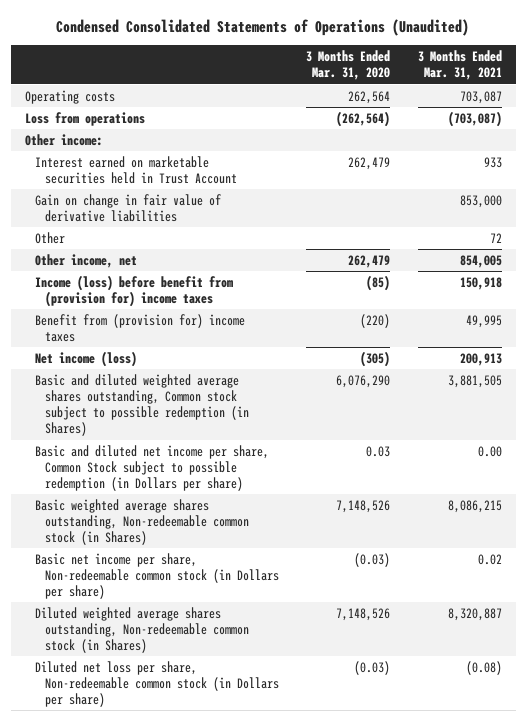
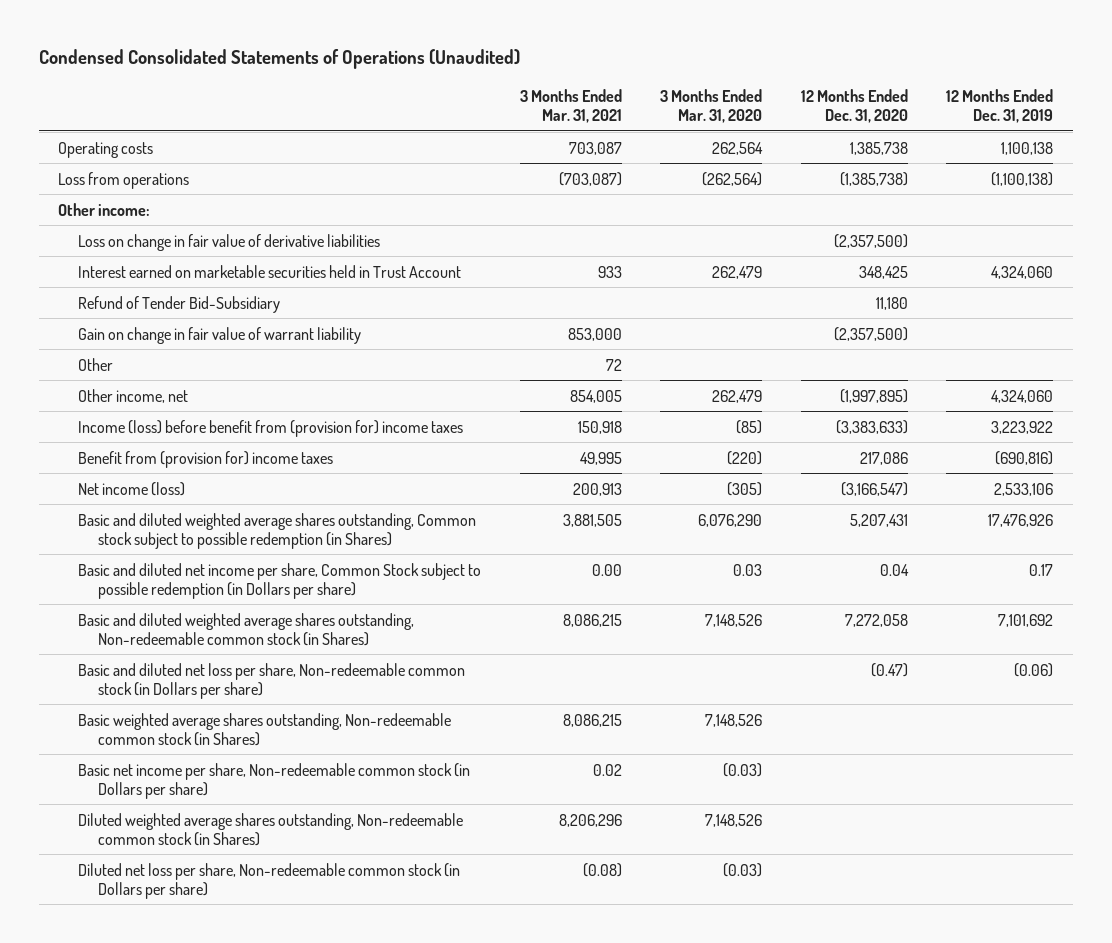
- | 3 Months Ended Mar. 31, 2020 | 3 Months Ended Mar. 31, 2021
+ | 3 Months Ended Mar. 31, 2021 | 3 Months Ended Mar. 31, 2020 | 12 Months Ended Dec. 31, 2020 | 12 Months Ended Dec. 31, 2019
+ Loss on change in fair value of derivative liabilities | | | (2,357,500) |
- Gain on change in fair value of derivative liabilities | | 853,000
+ Refund of Tender Bid-Subsidiary | | | 11,180 |
+ Gain on change in fair value of warrant liability | 853,000 | | (2,357,500) |
+ Basic and diluted weighted average shares outstanding, Non-redeemable common stock (in Shares) | 8,086,215 | 7,148,526 | 7,272,058 | 7,101,692
+ Basic and diluted net loss per share, Non-redeemable common stock (in Dollars per share) | | | (0.47) | (0.06)
- Diluted weighted average shares outstanding, Non-redeemable common stock (in Shares) | 7,148,526 | 8,320,887
+ Diluted weighted average shares outstanding, Non-redeemable common stock (in Shares) | 8,206,296 | 7,148,526 | |

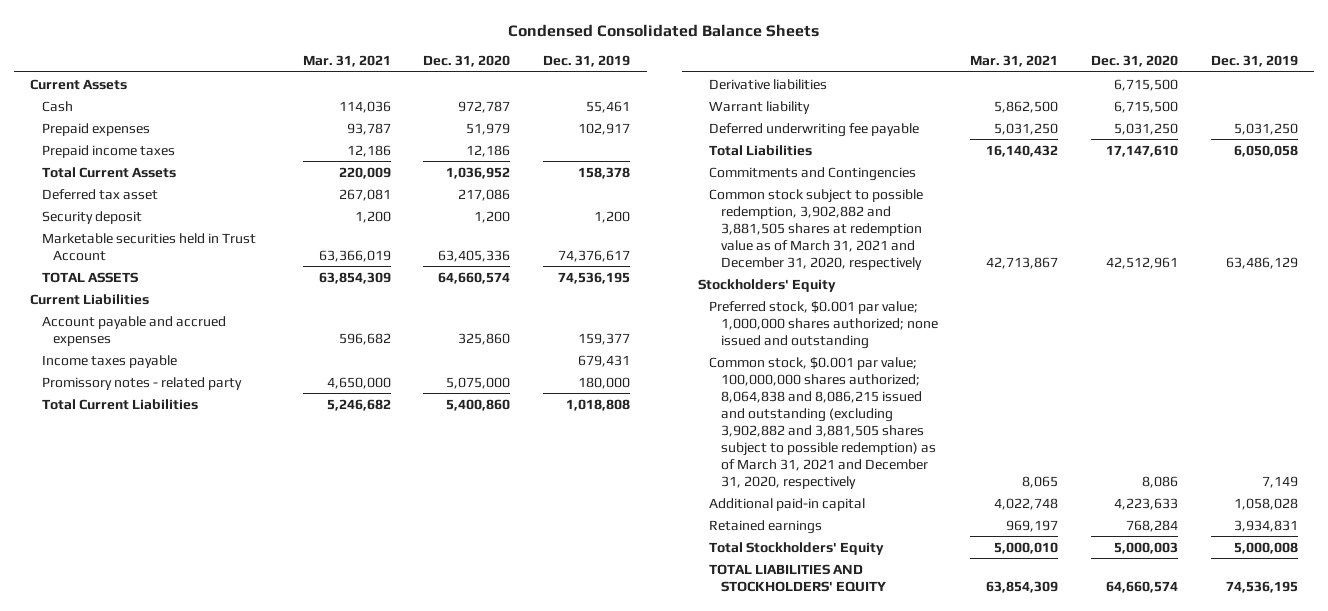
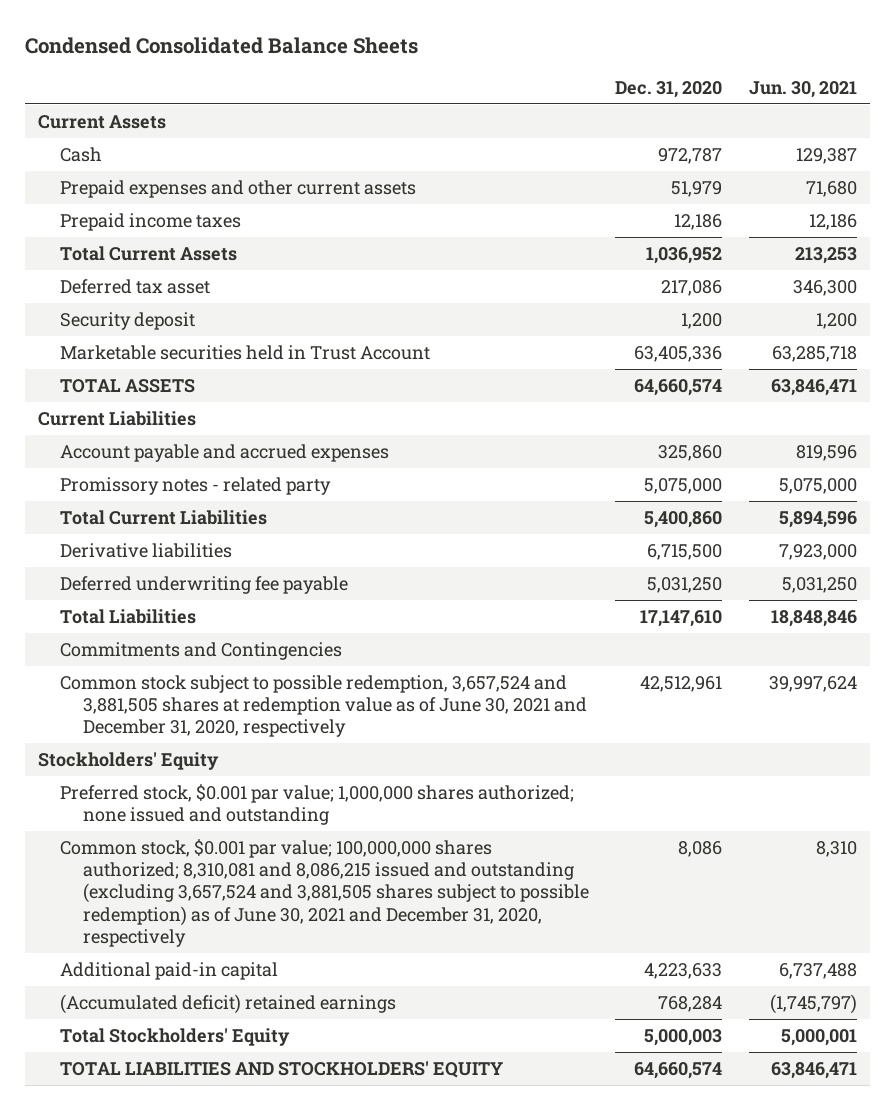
- | Mar. 31, 2021 | Dec. 31, 2020 | Dec. 31, 2019
+ | Dec. 31, 2020 | Jun. 30, 2021
- Prepaid expenses | 93,787 | 51,979 | 102,917
+ Prepaid expenses and other current assets | 51,979 | 71,680
- Income taxes payable | | | 679,431
- Warrant liability | 5,862,500 | 6,715,500 |
- Common stock subject to possible redemption, 3,902,882 and 3,881,505 shares at redemption value as of March 31, 2021 and December 31, 2020, respectively | 42,713,867 | 42,512,961 | 63,486,129
+ Common stock subject to possible redemption, 3,657,524 and 3,881,505 shares at redemption value as of June 30, 2021 and December 31, 2020, respectively | 42,512,961 | 39,997,624
- Common stock, $0.001 par value; 100,000,000 shares authorized; 8,064,838 and 8,086,215 issued and outstanding (excluding 3,902,882 and 3,881,505 shares subject to possible redemption) as of March 31, 2021 and December 31, 2020, respectively | 8,065 | 8,086 | 7,149
+ Common stock, $0.001 par value; 100,000,000 shares authorized; 8,310,081 and 8,086,215 issued and outstanding (excluding 3,657,524 and 3,881,505 shares subject to possible redemption) as of June 30, 2021 and December 31, 2020, respectively | 8,086 | 8,310
- Retained earnings | 969,197 | 768,284 | 3,934,831
+ (Accumulated deficit) retained earnings | 768,284 | (1,745,797)

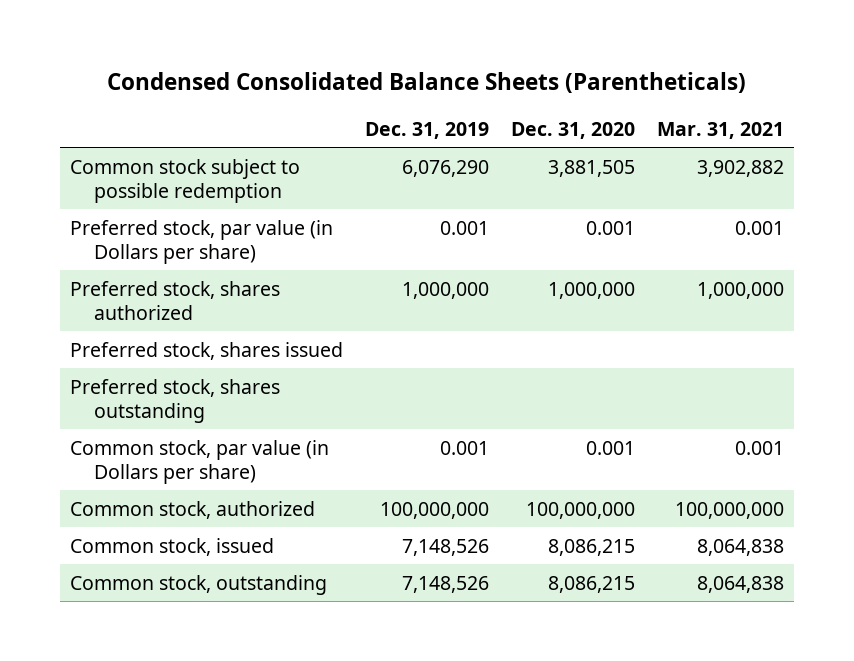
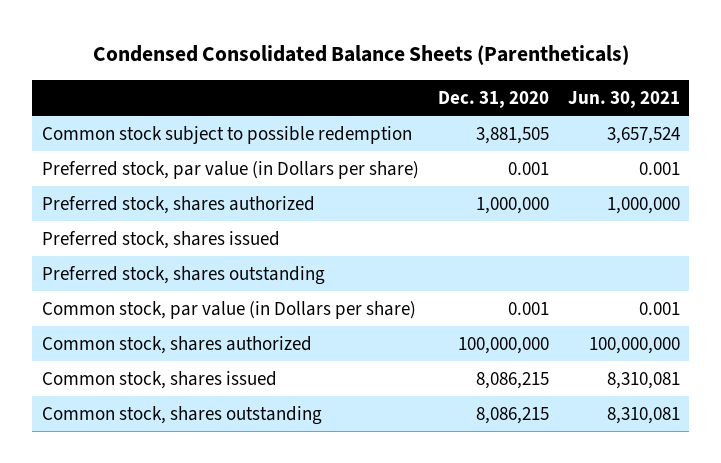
- | Dec. 31, 2019 | Dec. 31, 2020 | Mar. 31, 2021
+ | Dec. 31, 2020 | Jun. 30, 2021
- Common stock, authorized | 100,000,000 | 100,000,000 | 100,000,000
- Common stock, issued | 7,148,526 | 8,086,215 | 8,064,838
- Common stock, outstanding | 7,148,526 | 8,086,215 | 8,064,838
+ Common stock, shares authorized | 100,000,000 | 100,000,000
+ Common stock, shares issued | 8,086,215 | 8,310,081
+ Common stock, shares outstanding | 8,086,215 | 8,310,081

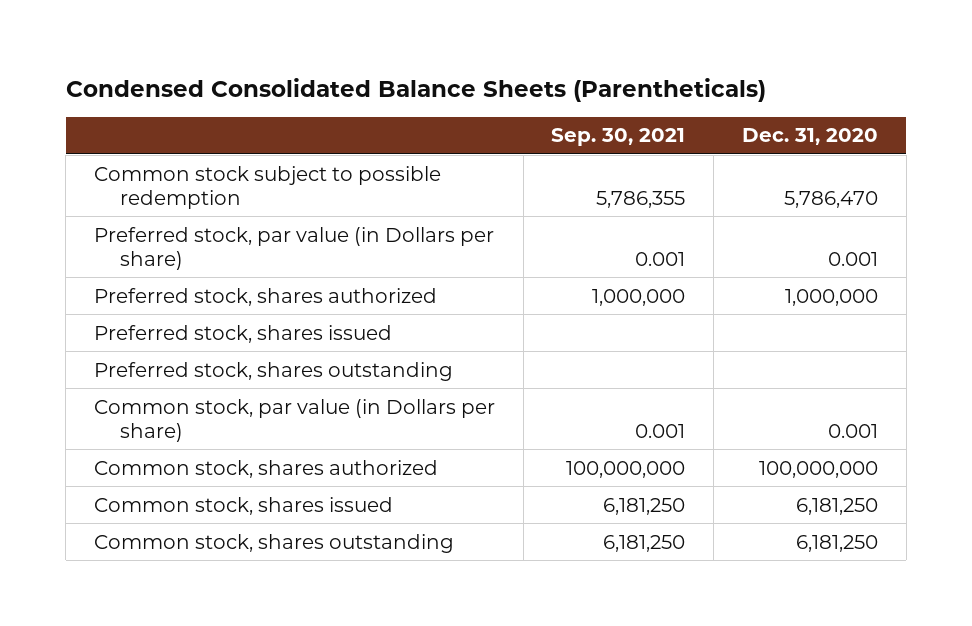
- | Dec. 31, 2020 | Jun. 30, 2021
+ | Sep. 30, 2021 | Dec. 31, 2020
- Common stock subject to possible redemption | 3,881,505 | 3,657,524
+ Common stock subject to possible redemption | 5,786,355 | 5,786,470
- Common stock, shares issued | 8,086,215 | 8,310,081
- Common stock, shares outstanding | 8,086,215 | 8,310,081
+ Common stock, shares issued | 6,181,250 | 6,181,250
+ Common stock, shares outstanding | 6,181,250 | 6,181,250

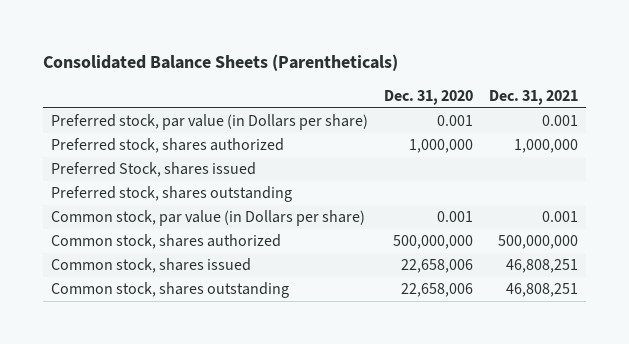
- Condensed Consolidated Balance Sheets (Parentheticals)
+ Consolidated Balance Sheets (Parentheticals)
- | Sep. 30, 2021 | Dec. 31, 2020
+ | Dec. 31, 2020 | Dec. 31, 2021
- Common stock subject to possible redemption | 5,786,355 | 5,786,470
- Preferred stock, shares issued
+ Preferred Stock, shares issued
- Common stock, shares authorized | 100,000,000 | 100,000,000
- Common stock, shares issued | 6,181,250 | 6,181,250
- Common stock, shares outstanding | 6,181,250 | 6,181,250
+ Common stock, shares authorized | 500,000,000 | 500,000,000
+ Common stock, shares issued | 22,658,006 | 46,808,251
+ Common stock, shares outstanding | 22,658,006 | 46,808,251

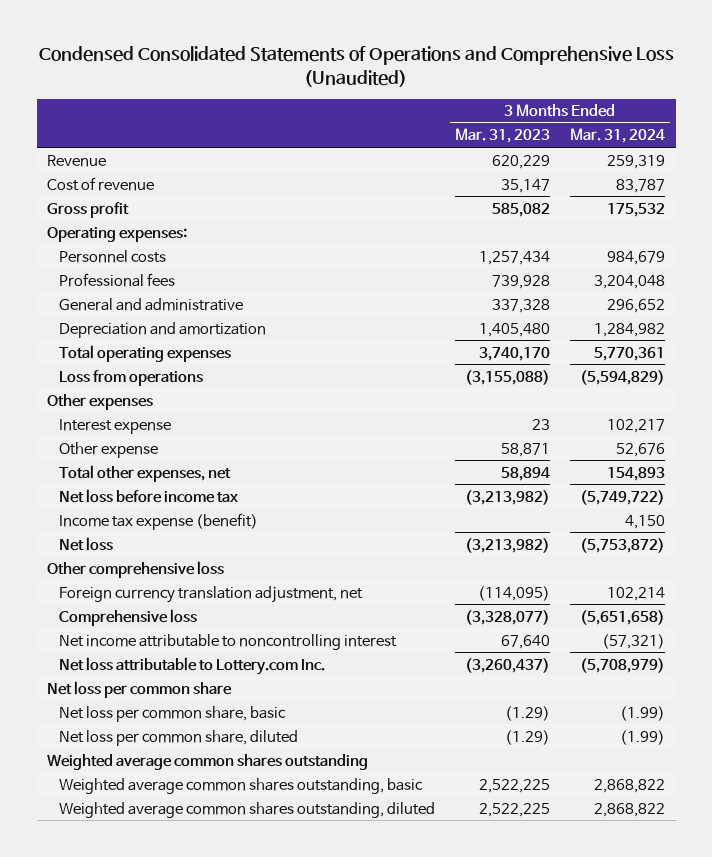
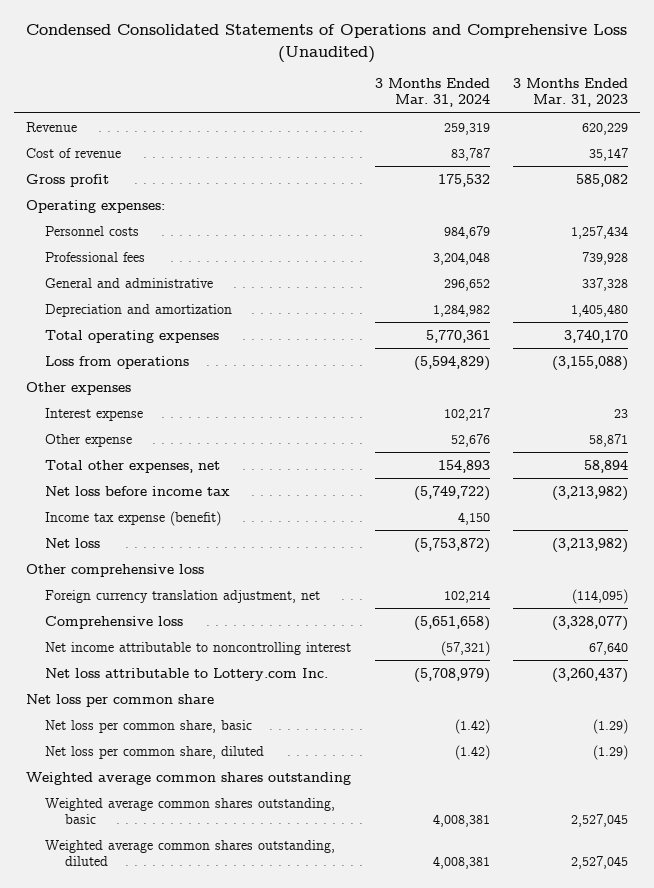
- | 3 Months Ended Mar. 31, 2023 | 3 Months Ended Mar. 31, 2024
+ | 3 Months Ended Mar. 31, 2024 | 3 Months Ended Mar. 31, 2023
- Net loss per common share, basic | (1.29) | (1.99)
- Net loss per common share, diluted | (1.29) | (1.99)
+ Net loss per common share, basic | (1.42) | (1.29)
+ Net loss per common share, diluted | (1.42) | (1.29)
- Weighted average common shares outstanding, basic | 2,522,225 | 2,868,822
- Weighted average common shares outstanding, diluted | 2,522,225 | 2,868,822
+ Weighted average common shares outstanding, basic | 4,008,381 | 2,527,045
+ Weighted average common shares outstanding, diluted | 4,008,381 | 2,527,045

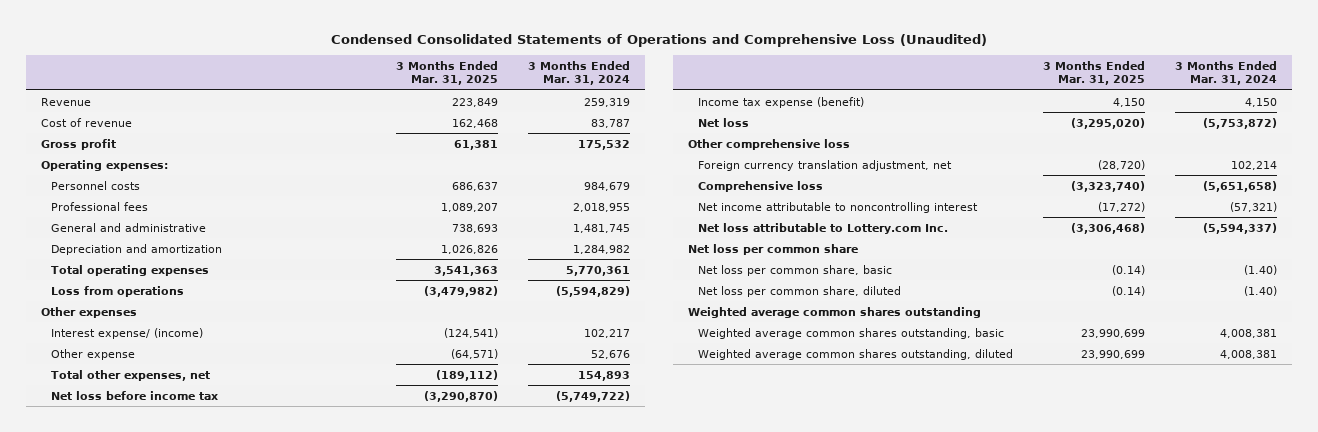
- | 3 Months Ended Mar. 31, 2024 | 3 Months Ended Mar. 31, 2023
+ | 3 Months Ended Mar. 31, 2025 | 3 Months Ended Mar. 31, 2024
- Professional fees | 3,204,048 | 739,928
- General and administrative | 296,652 | 337,328
+ Professional fees | 1,089,207 | 2,018,955
+ General and administrative | 738,693 | 1,481,745
- Interest expense | 102,217 | 23
+ Interest expense/ (income) | (124,541) | 102,217
- Net loss attributable to Lottery.com Inc. | (5,708,979) | (3,260,437)
+ Net loss attributable to Lottery.com Inc. | (3,306,468) | (5,594,337)
- Net loss per common share, basic | (1.42) | (1.29)
- Net loss per common share, diluted | (1.42) | (1.29)
+ Net loss per common share, basic | (0.14) | (1.40)
+ Net loss per common share, diluted | (0.14) | (1.40)

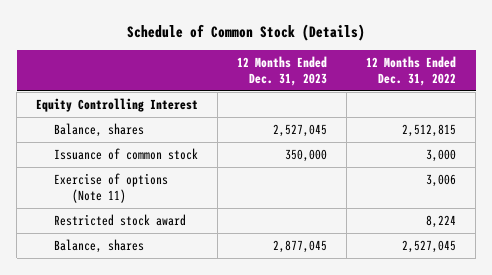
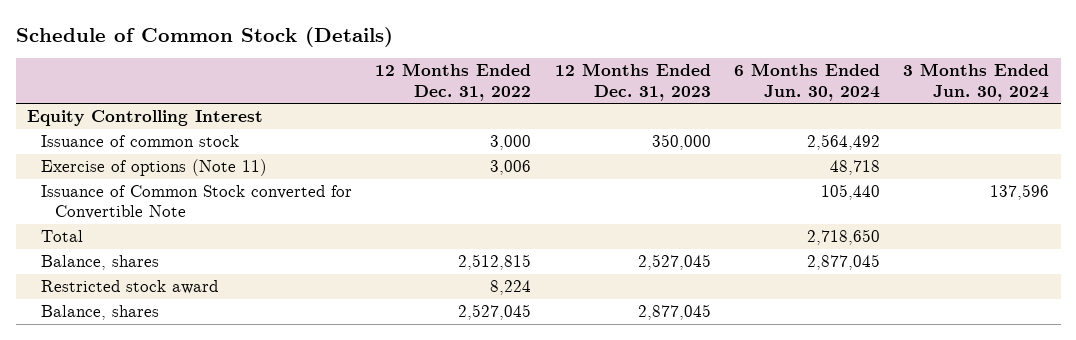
- | 12 Months Ended Dec. 31, 2023 | 12 Months Ended Dec. 31, 2022
+ | 12 Months Ended Dec. 31, 2022 | 12 Months Ended Dec. 31, 2023 | 6 Months Ended Jun. 30, 2024 | 3 Months Ended Jun. 30, 2024
+ Issuance of Common Stock converted for Convertible Note | | | 105,440 | 137,596
+ Total | | | 2,718,650 |
moved down: Balance, shares | 2,512,815 | 2,527,045 | 2,877,045 |

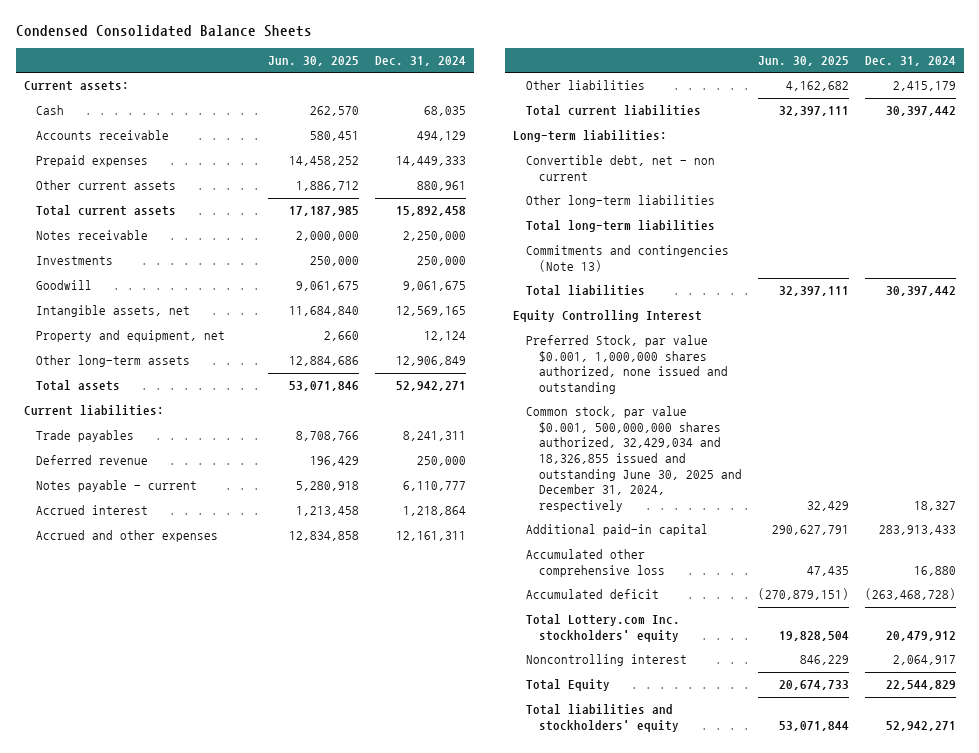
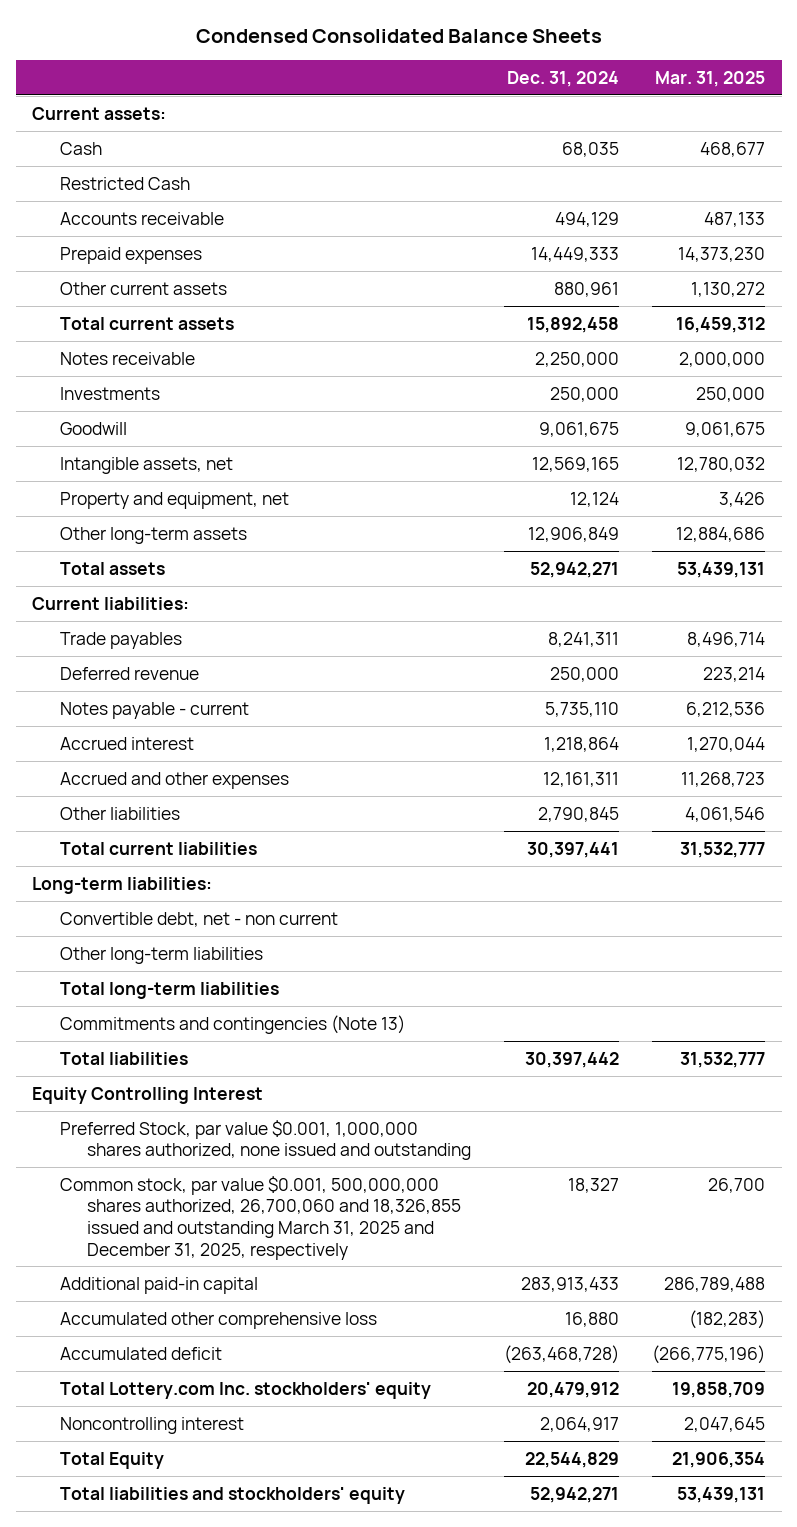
- | Jun. 30, 2025 | Dec. 31, 2024
+ | Dec. 31, 2024 | Mar. 31, 2025
+ Restricted Cash
- Notes payable - current | 5,280,918 | 6,110,777
+ Notes payable - current | 5,735,110 | 6,212,536
- Other liabilities | 4,162,682 | 2,415,179
- Total current liabilities | 32,397,111 | 30,397,442
+ Other liabilities | 2,790,845 | 4,061,546
+ Total current liabilities | 30,397,441 | 31,532,777
- Common stock, par value $0.001, 500,000,000 shares authorized, 32,429,034 and 18,326,855 issued and outstanding June 30, 2025 and December 31, 2024, respectively | 32,429 | 18,327
+ Common stock, par value $0.001, 500,000,000 shares authorized, 26,700,060 and 18,326,855 issued and outstanding March 31, 2025 and December 31, 2025, respectively | 18,327 | 26,700

